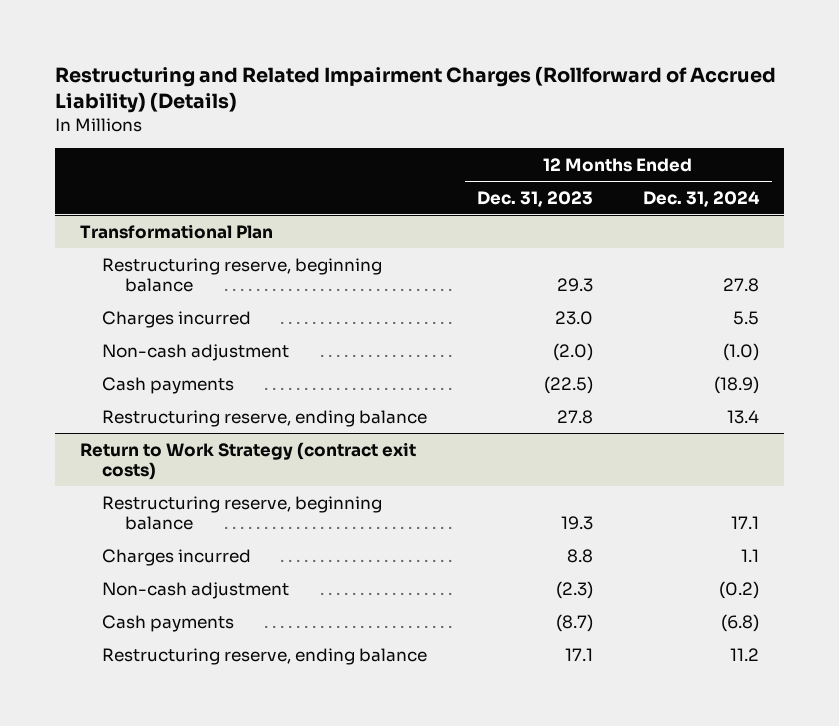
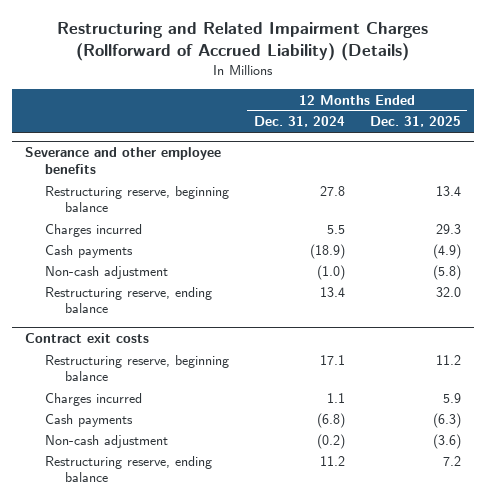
- | 12 Months Ended Dec. 31, 2023 | 12 Months Ended Dec. 31, 2024
+ | 12 Months Ended Dec. 31, 2024 | 12 Months Ended Dec. 31, 2025
- Transformational Plan
+ Severance and other employee benefits
- Non-cash adjustment | (2.0) | (1.0)
+ Non-cash adjustment | (1.0) | (5.8)
- Return to Work Strategy (contract exit costs)
+ Contract exit costs
- Non-cash adjustment | (2.3) | (0.2)
+ Non-cash adjustment | (0.2) | (3.6)

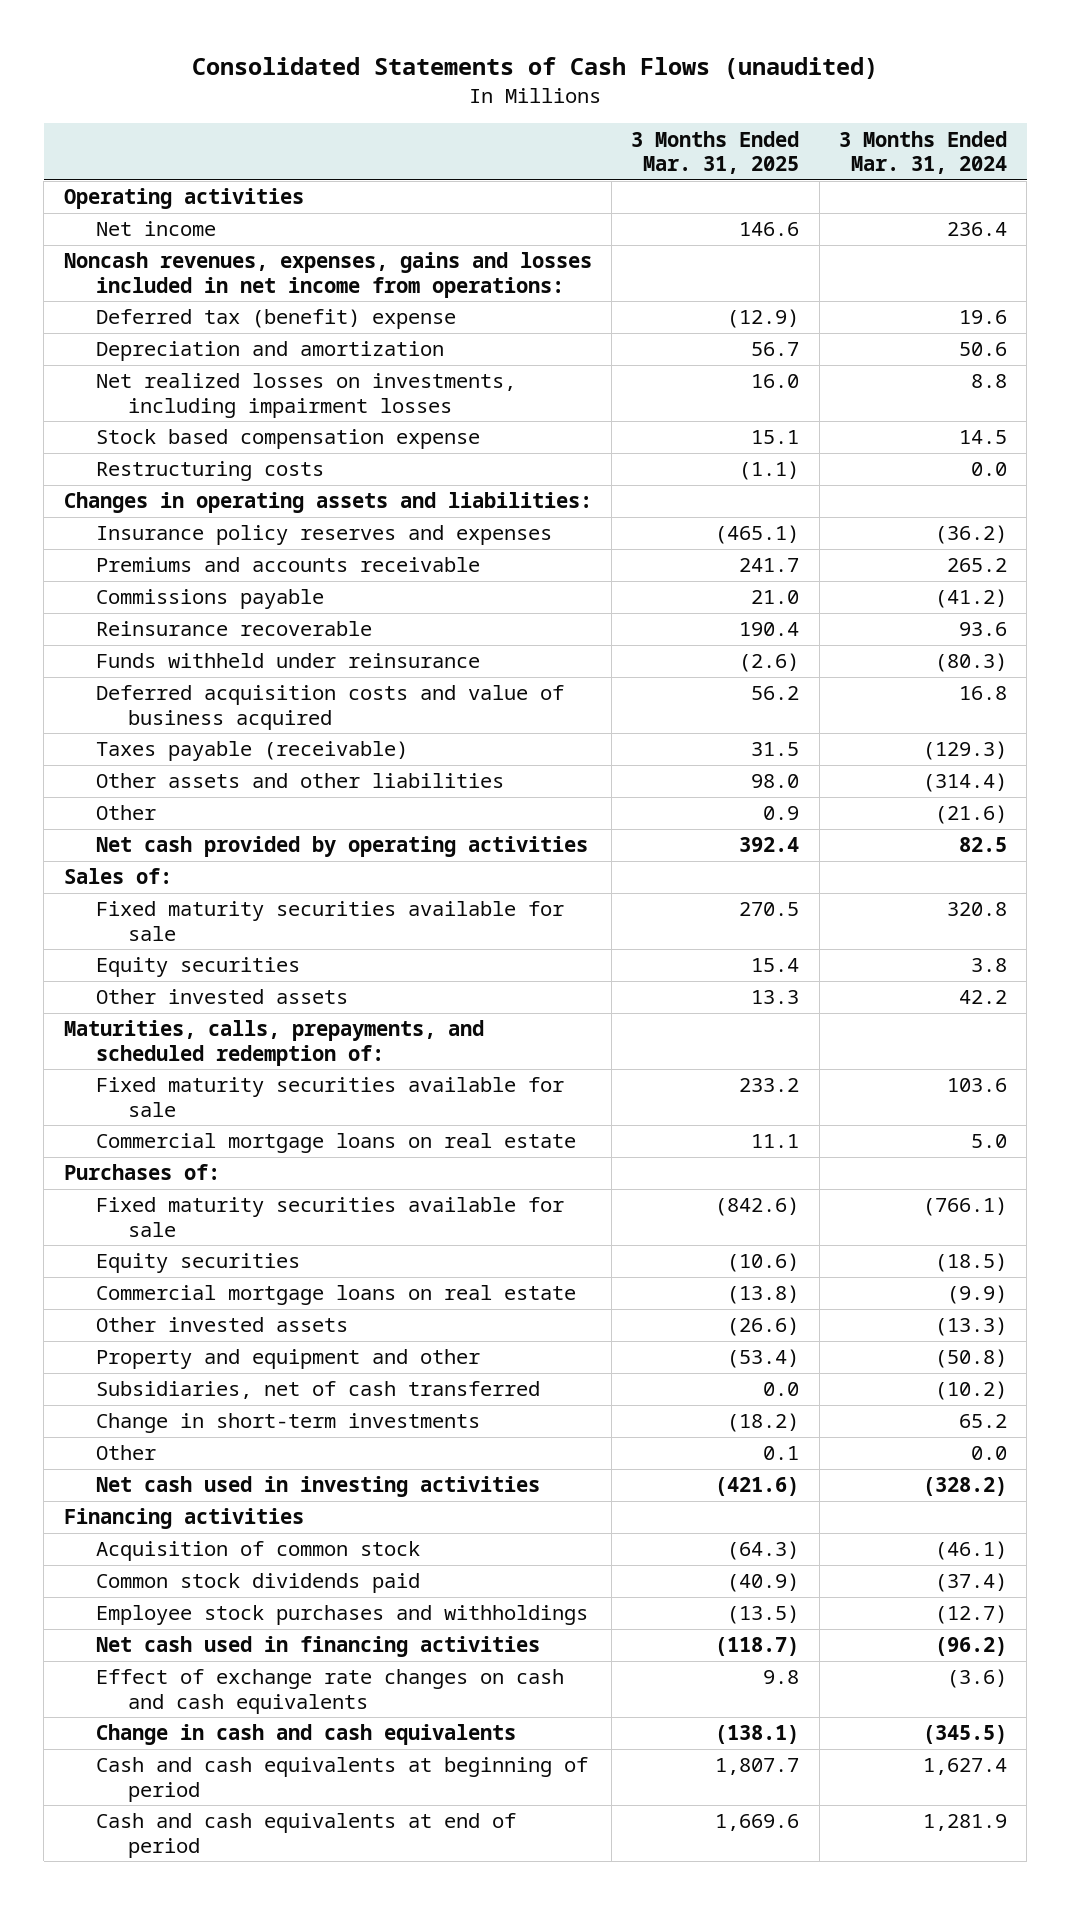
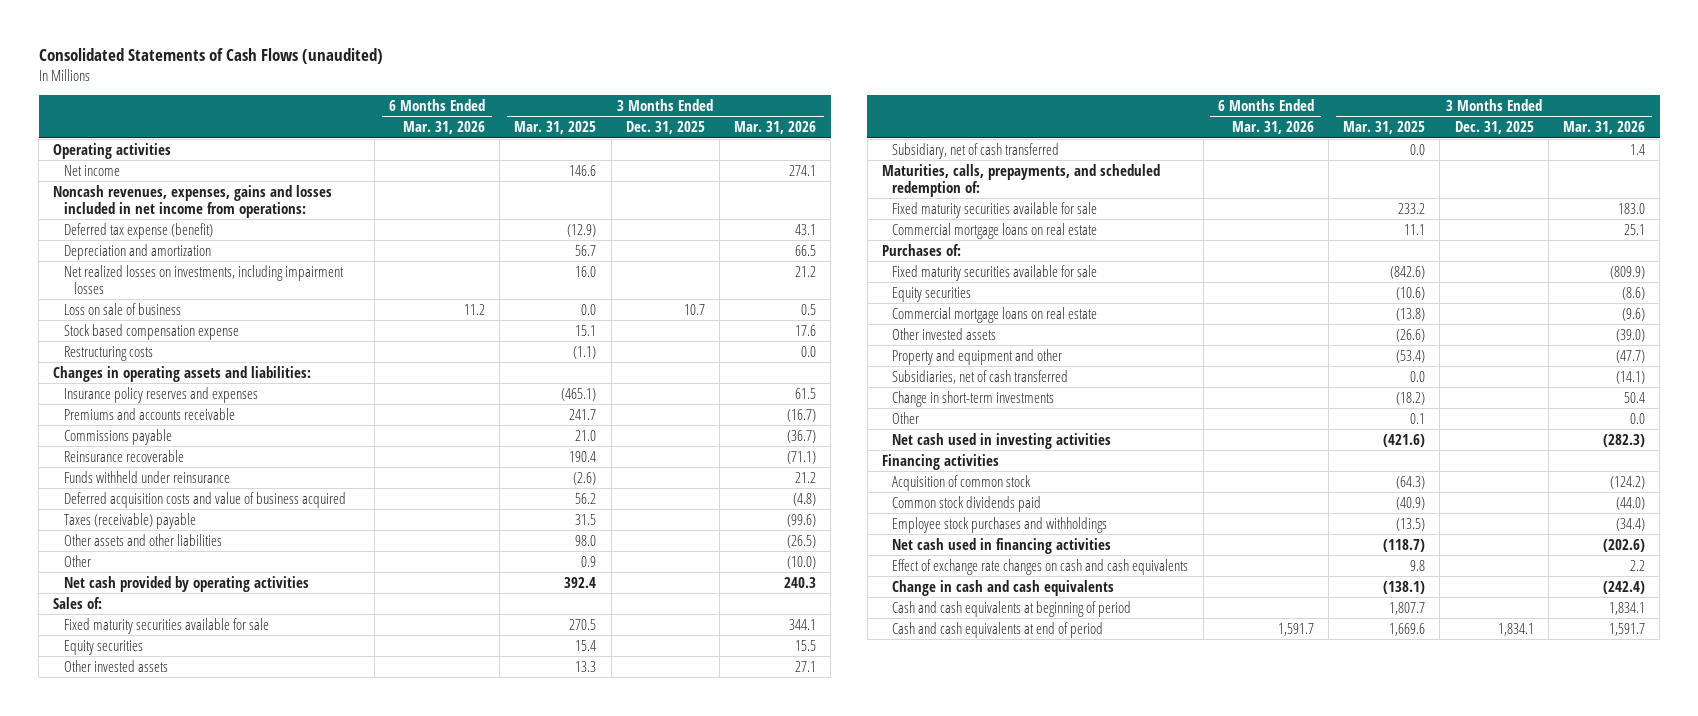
- | 3 Months Ended Mar. 31, 2025 | 3 Months Ended Mar. 31, 2024
+ | 6 Months Ended Mar. 31, 2026 | 3 Months Ended Mar. 31, 2025 | 3 Months Ended Dec. 31, 2025 | 3 Months Ended Mar. 31, 2026
- Deferred tax (benefit) expense | (12.9) | 19.6
+ Deferred tax expense (benefit) | | (12.9) | | 43.1
+ Loss on sale of business | 11.2 | 0.0 | 10.7 | 0.5
- Taxes payable (receivable) | 31.5 | (129.3)
+ Taxes (receivable) payable | | 31.5 | | (99.6)
+ Subsidiary, net of cash transferred | | 0.0 | | 1.4

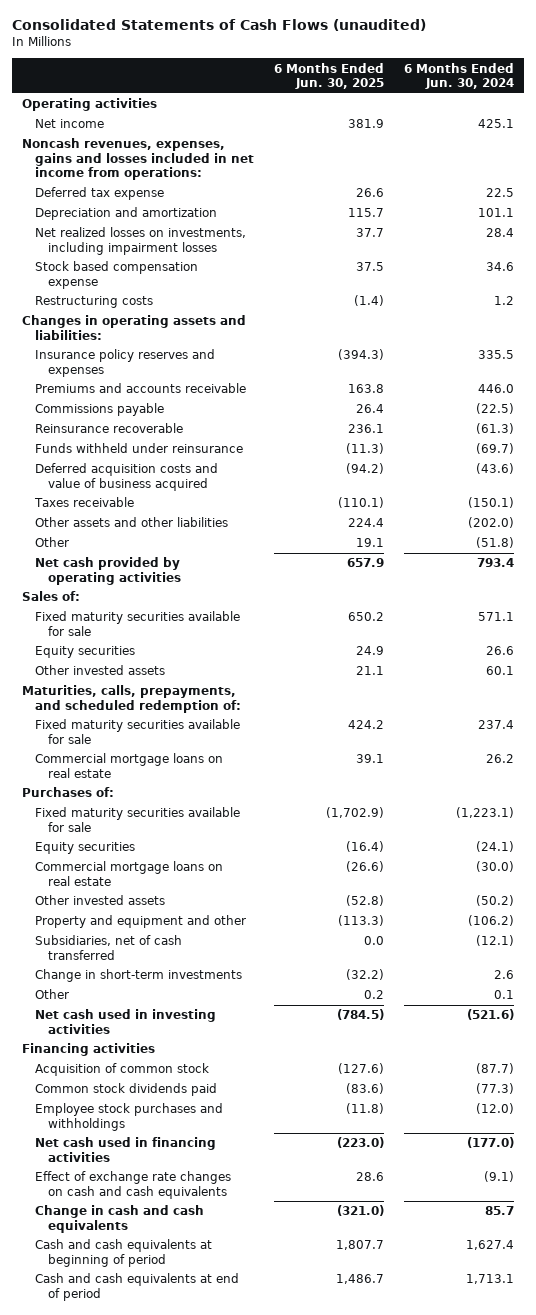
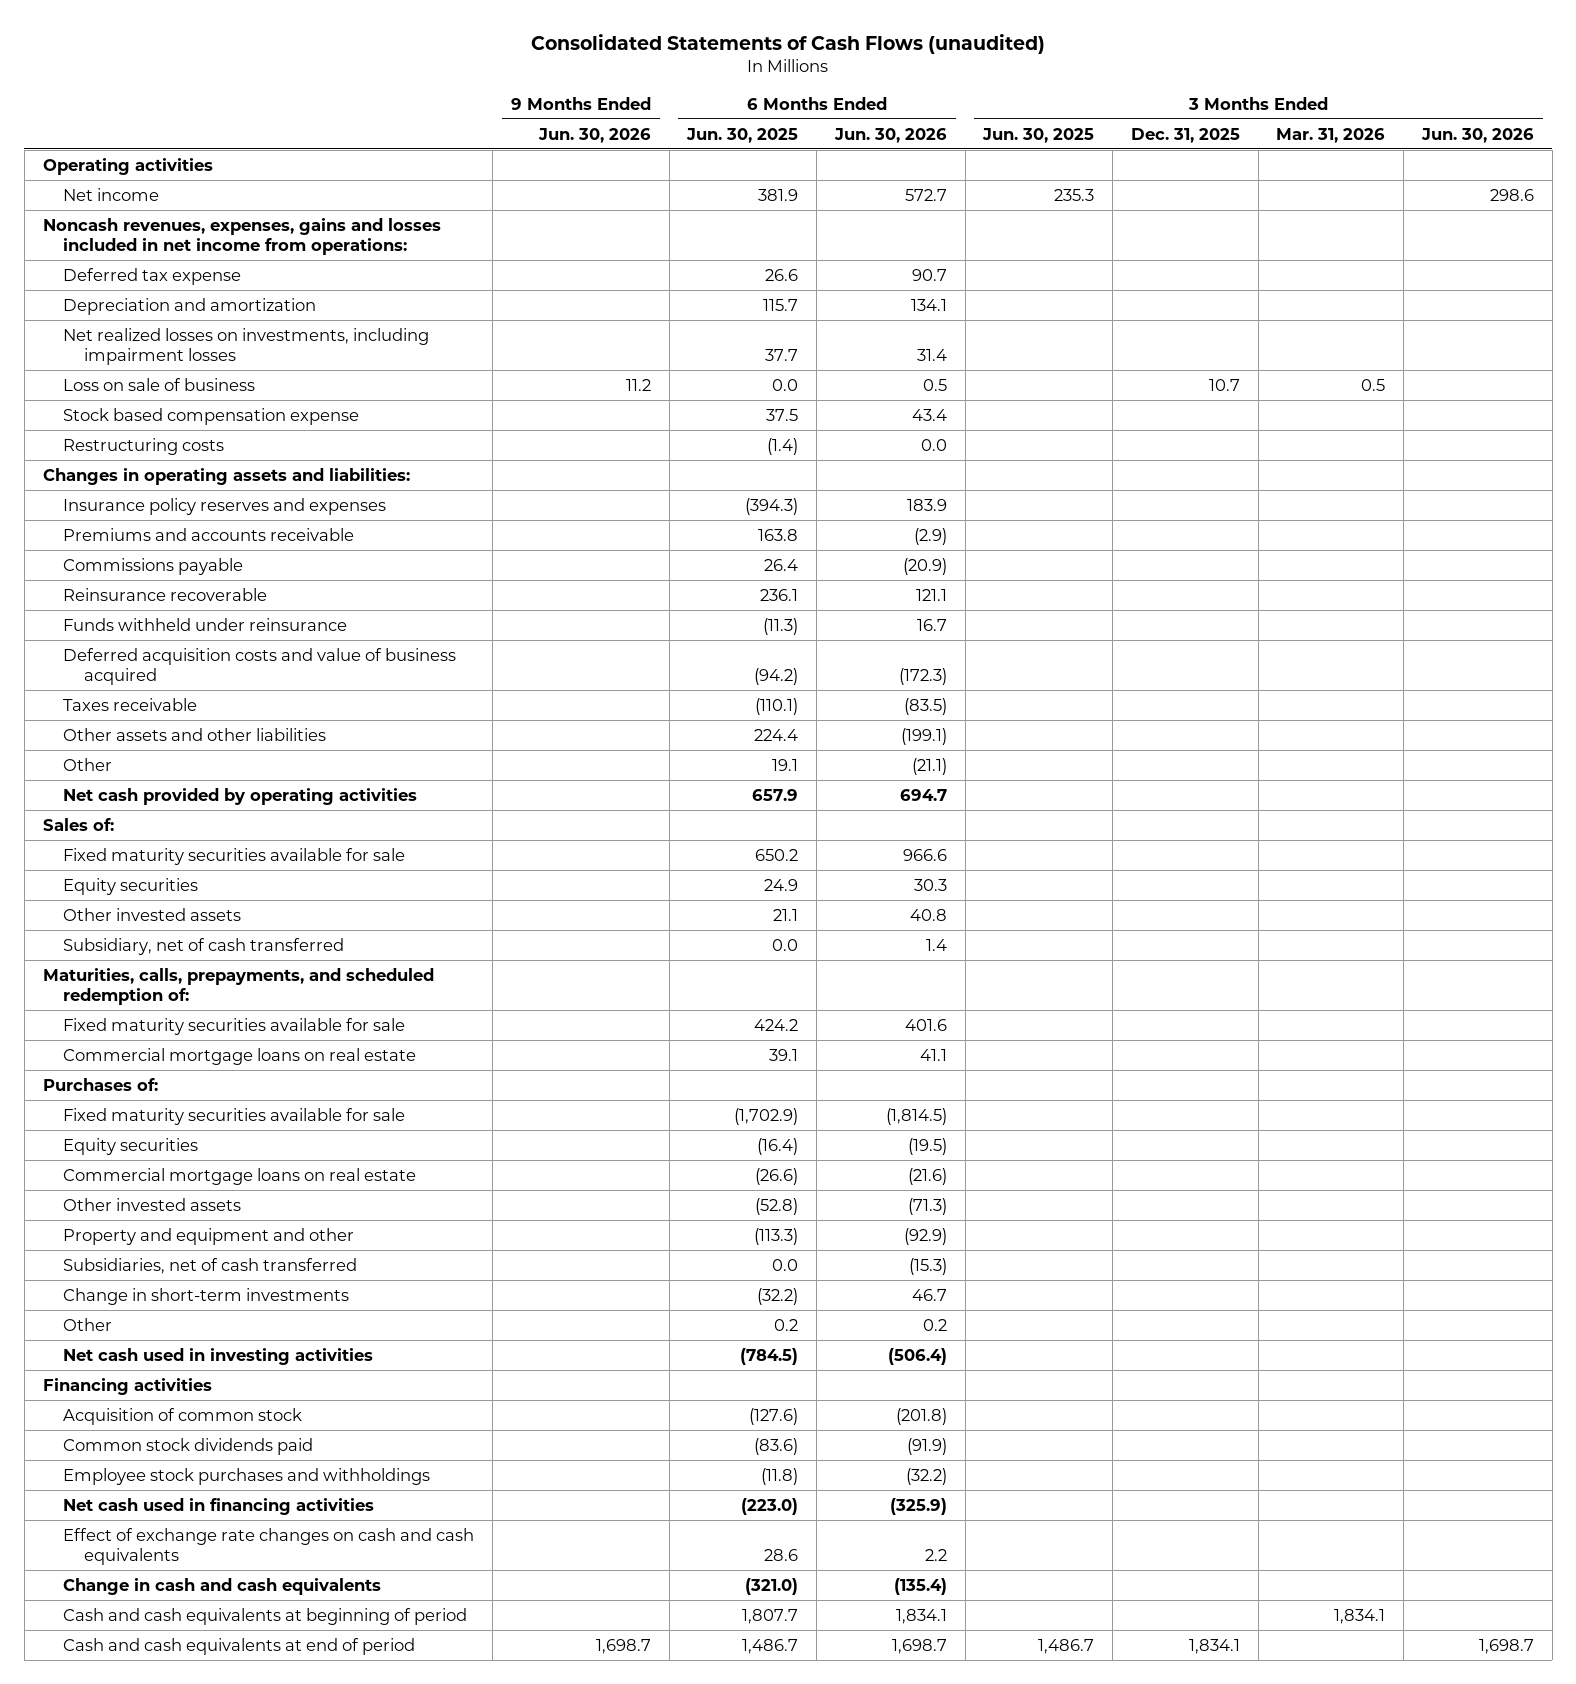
- | 6 Months Ended Jun. 30, 2025 | 6 Months Ended Jun. 30, 2024
+ | 9 Months Ended Jun. 30, 2026 | 6 Months Ended Jun. 30, 2025 | 6 Months Ended Jun. 30, 2026 | 3 Months Ended Jun. 30, 2025 | 3 Months Ended Dec. 31, 2025 | 3 Months Ended Mar. 31, 2026 | 3 Months Ended Jun. 30, 2026
+ Loss on sale of business | 11.2 | 0.0 | 0.5 | | 10.7 | 0.5 |
+ Subsidiary, net of cash transferred | | 0.0 | 1.4 | | | |

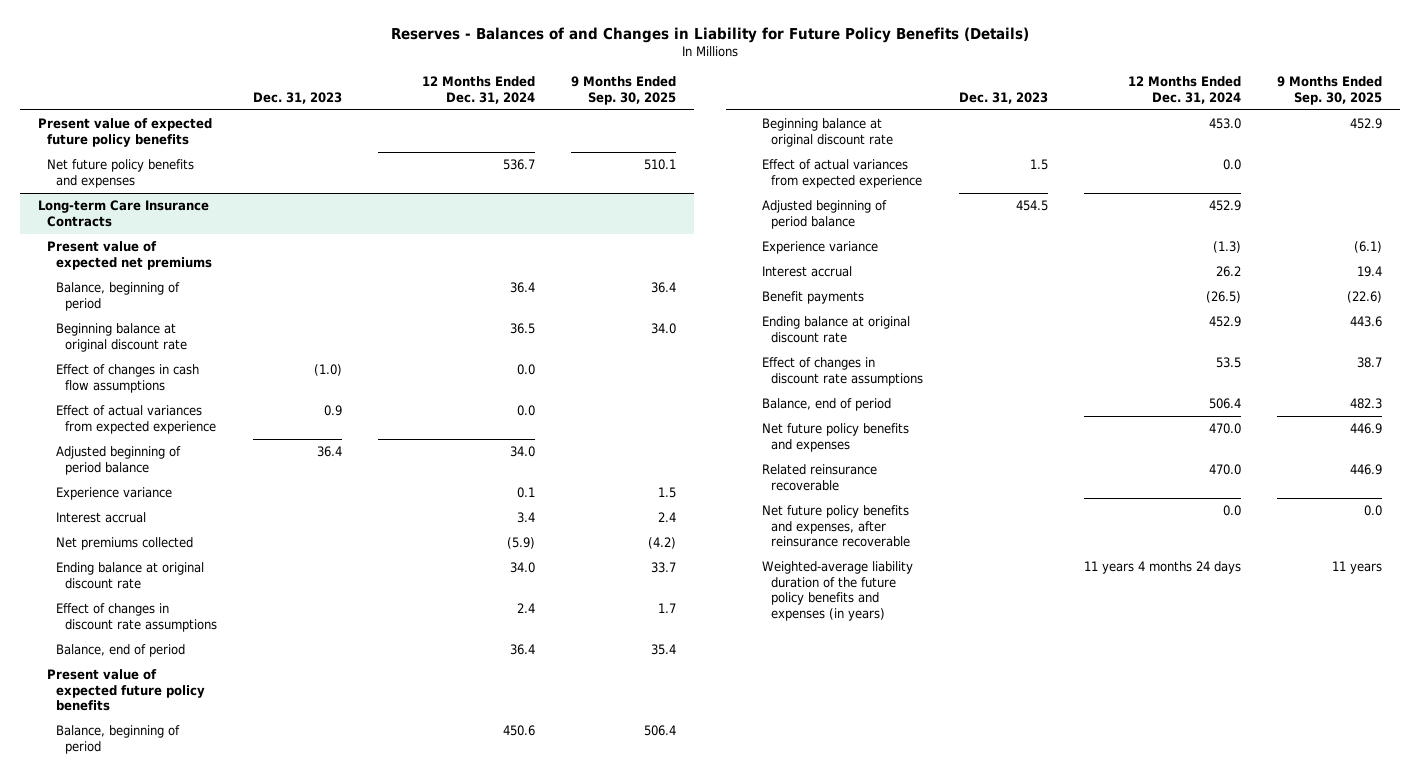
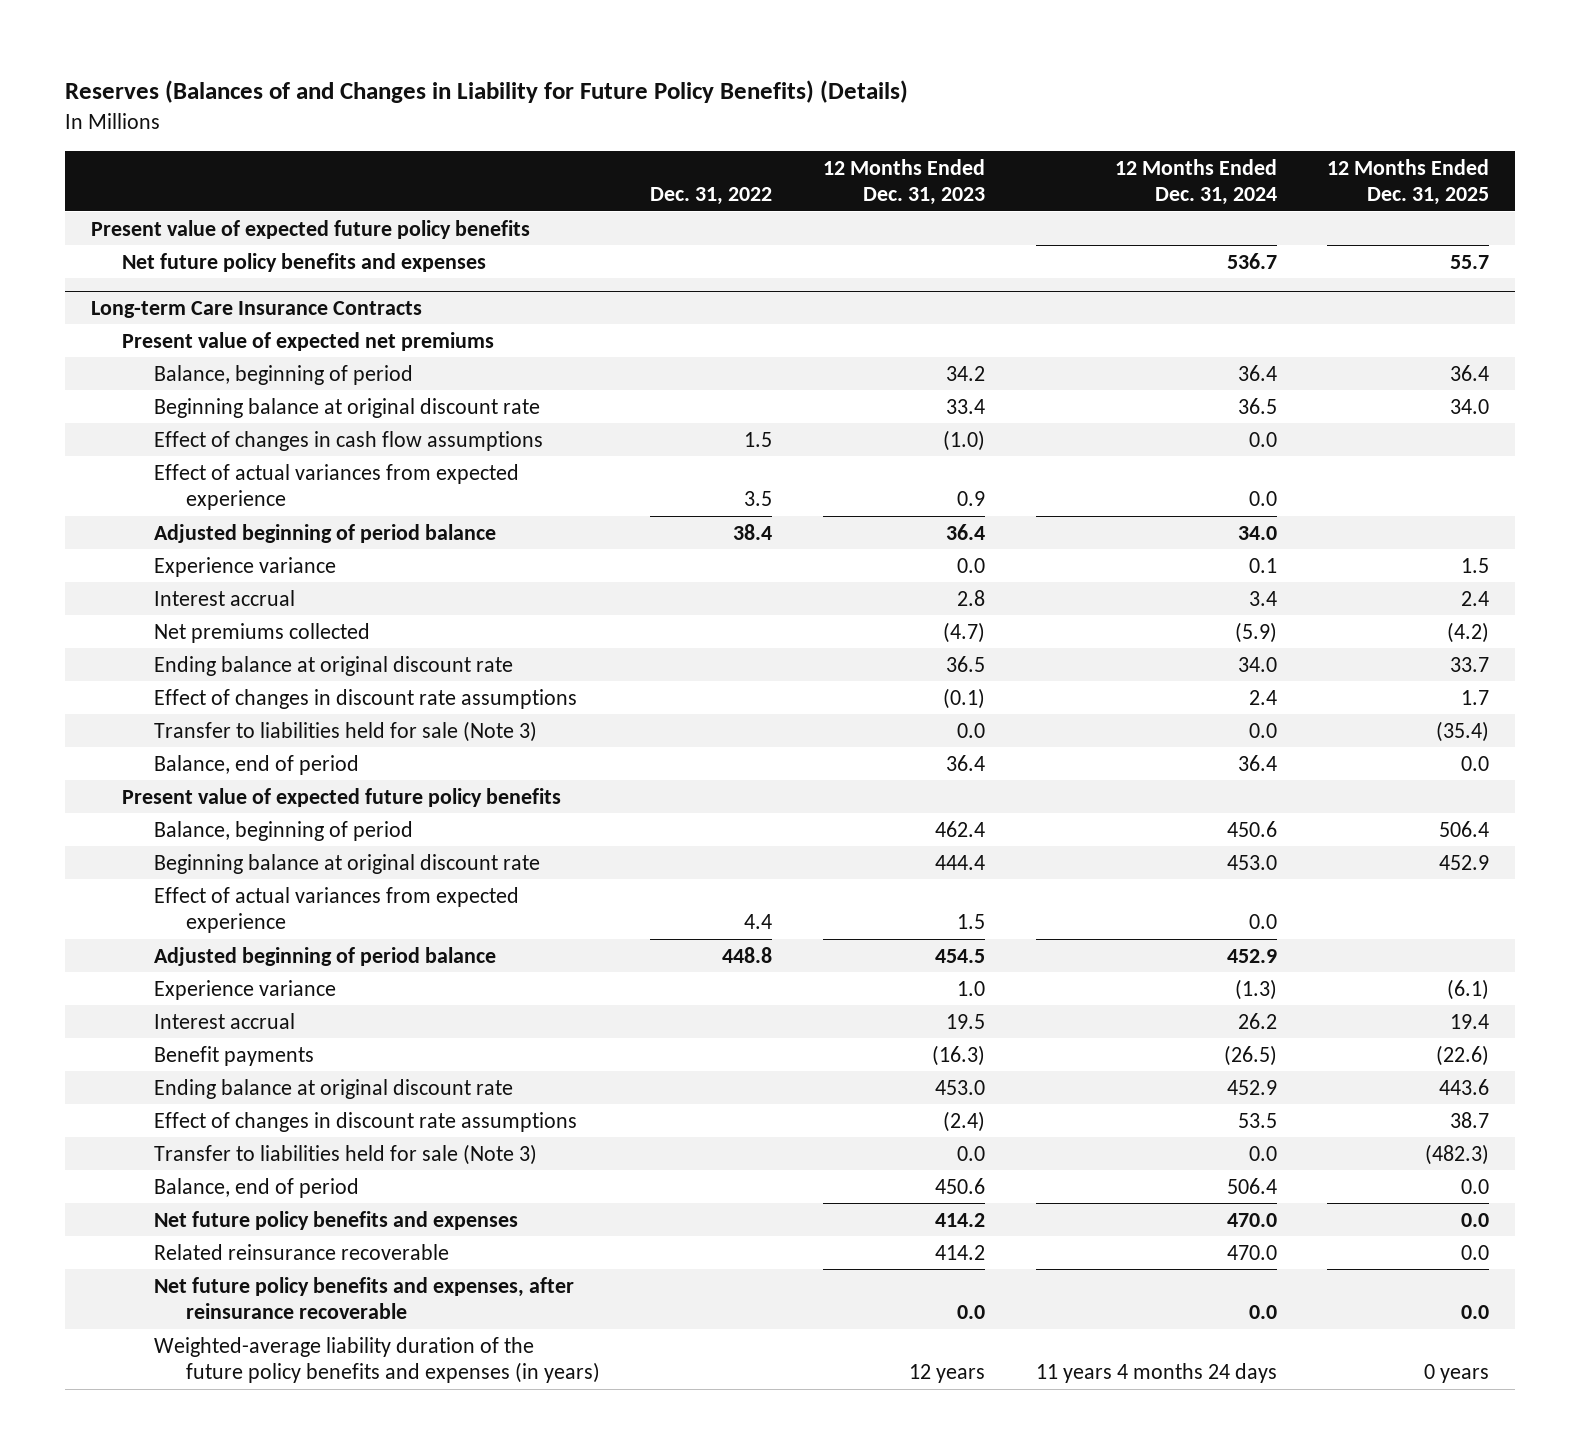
- Reserves - Balances of and Changes in Liability for Future Policy Benefits (Details)
+ Reserves (Balances of and Changes in Liability for Future Policy Benefits) (Details)
- | Dec. 31, 2023 | 12 Months Ended Dec. 31, 2024 | 9 Months Ended Sep. 30, 2025
+ | Dec. 31, 2022 | 12 Months Ended Dec. 31, 2023 | 12 Months Ended Dec. 31, 2024 | 12 Months Ended Dec. 31, 2025
@ Long-term Care Insurance Contracts
+ Transfer to liabilities held for sale (Note 3) | | 0.0 | 0.0 | (35.4)
+ Transfer to liabilities held for sale (Note 3) | | 0.0 | 0.0 | (482.3)

